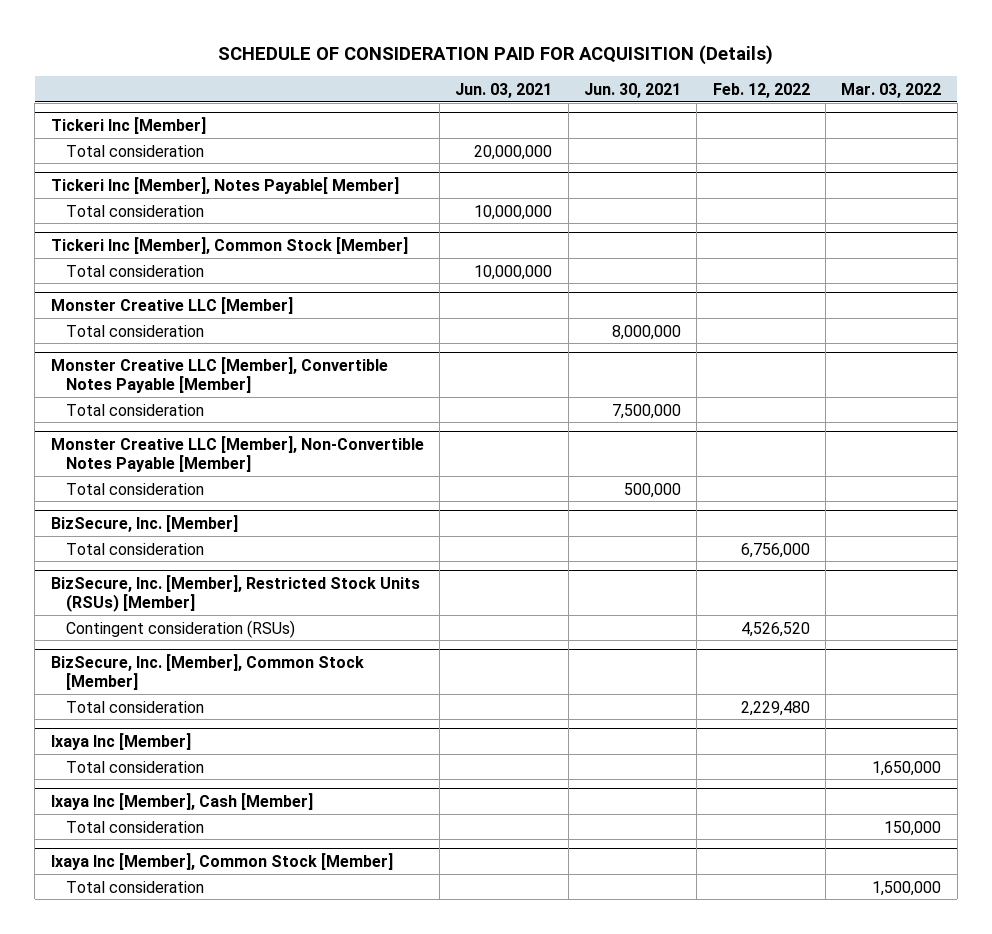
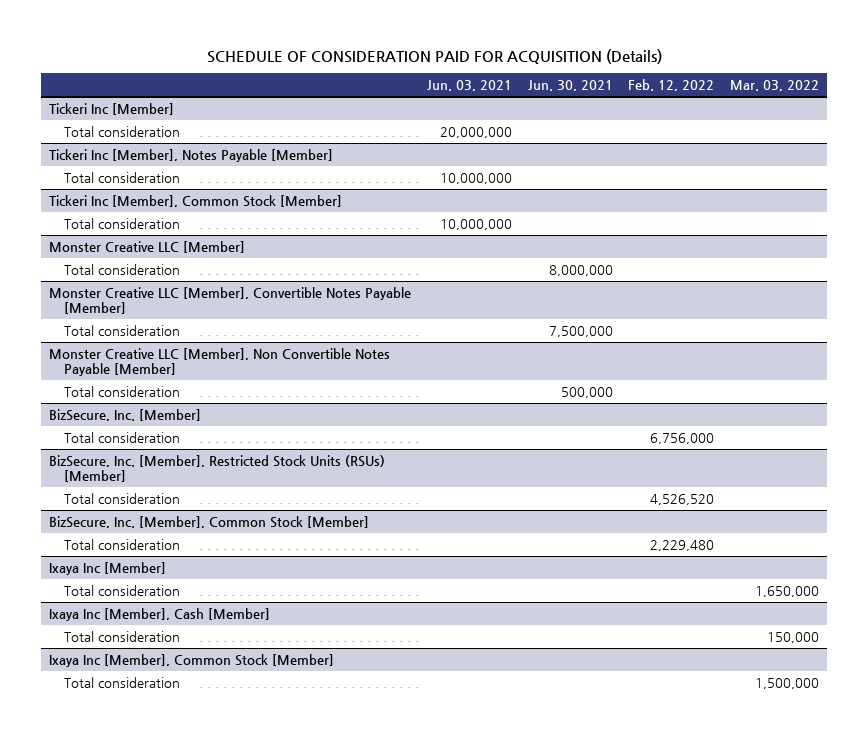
- Tickeri Inc [Member], Notes Payable[ Member]
+ Tickeri Inc [Member], Notes Payable [Member]
- Monster Creative LLC [Member], Non-Convertible Notes Payable [Member]
+ Monster Creative LLC [Member], Non Convertible Notes Payable [Member]
@ BizSecure, Inc. [Member], Restricted Stock Units (RSUs) [Member]
- Contingent consideration (RSUs) | | | 4,526,520 |
+ Total consideration | | | 4,526,520 |

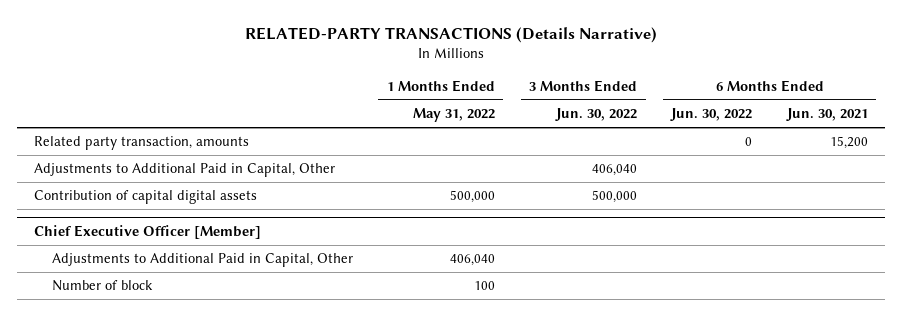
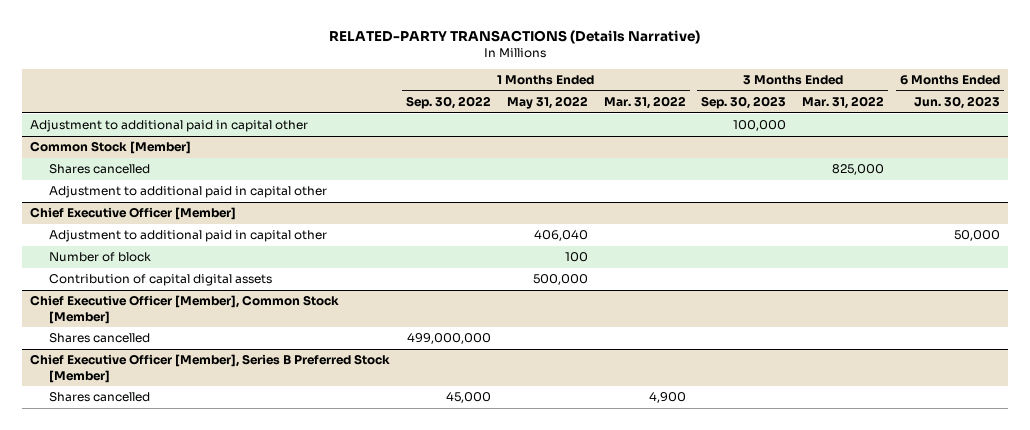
- | 1 Months Ended May 31, 2022 | 3 Months Ended Jun. 30, 2022 | 6 Months Ended Jun. 30, 2022 | 6 Months Ended Jun. 30, 2021
+ | 1 Months Ended Sep. 30, 2022 | 1 Months Ended May 31, 2022 | 1 Months Ended Mar. 31, 2022 | 3 Months Ended Sep. 30, 2023 | 3 Months Ended Mar. 31, 2022 | 6 Months Ended Jun. 30, 2023
- Related party transaction, amounts | | | 0 | 15,200
- Adjustments to Additional Paid in Capital, Other | | 406,040 | |
- Contribution of capital digital assets | 500,000 | 500,000 | |
+ Adjustment to additional paid in capital other | | | | 100,000 | |
+ Common Stock [Member]
+ Shares cancelled | | | | | 825,000 |
+ Adjustment to additional paid in capital other
@ Chief Executive Officer [Member]
- Adjustments to Additional Paid in Capital, Other | 406,040 | | |
+ Adjustment to additional paid in capital other | | 406,040 | | | | 50,000
+ Contribution of capital digital assets | | 500,000 | | | |
+ Chief Executive Officer [Member], Common Stock [Member]
+ Shares cancelled | 499,000,000 | | | | |
+ Chief Executive Officer [Member], Series B Preferred Stock [Member]
+ Shares cancelled | 45,000 | | 4,900 | | |

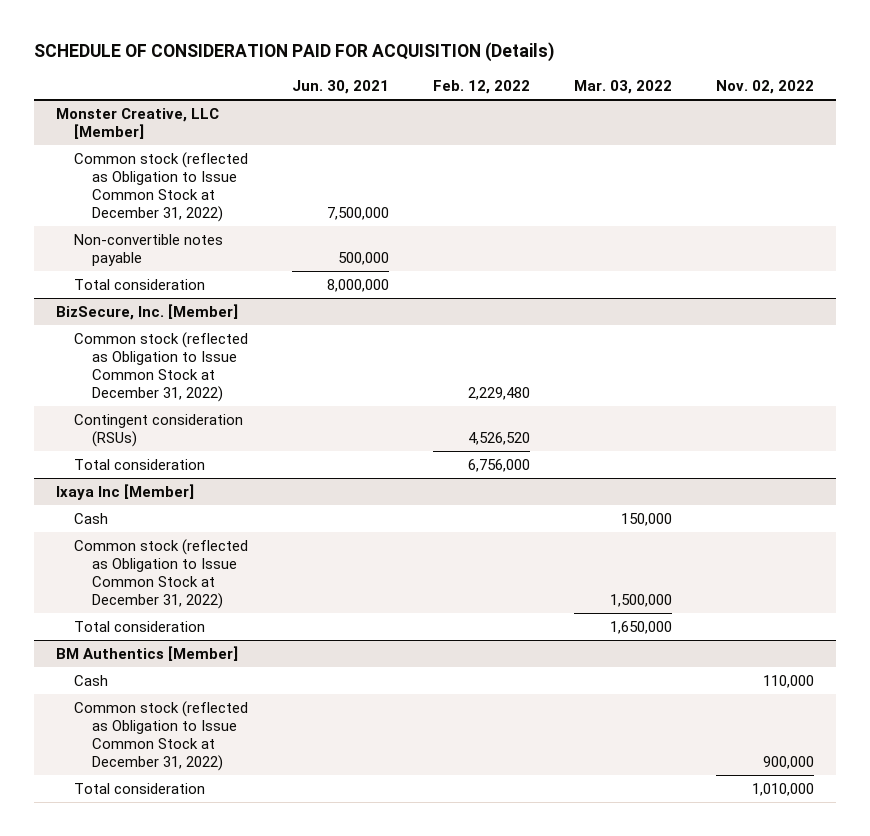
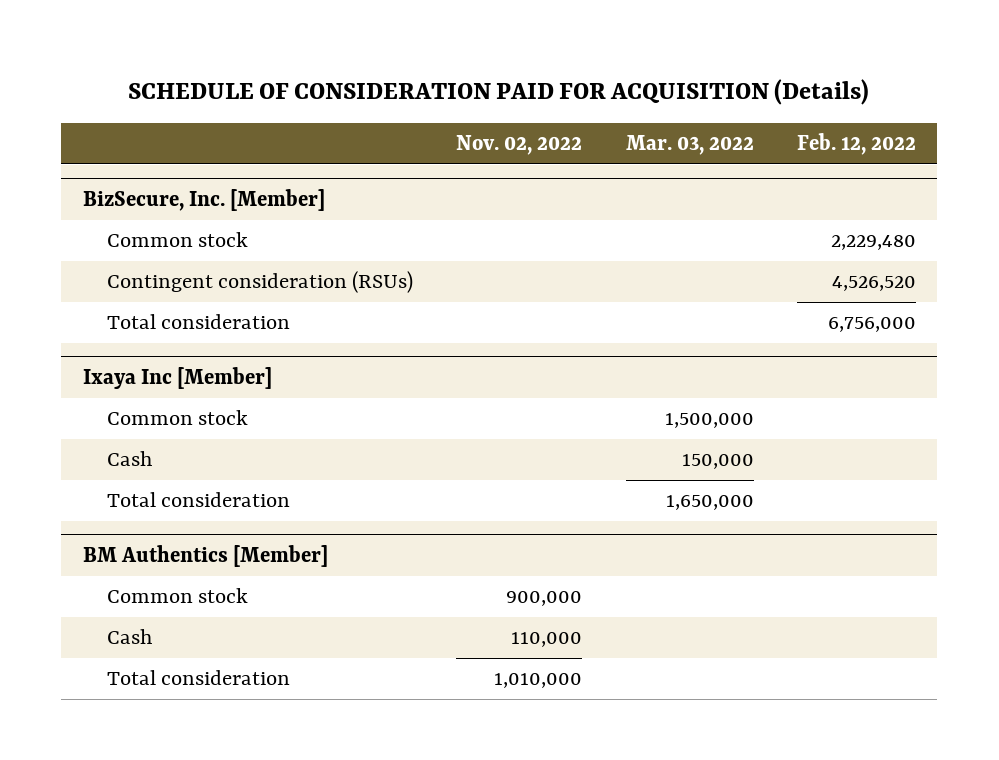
- | Jun. 30, 2021 | Feb. 12, 2022 | Mar. 03, 2022 | Nov. 02, 2022
+ | Nov. 02, 2022 | Mar. 03, 2022 | Feb. 12, 2022
- Monster Creative, LLC [Member]
- Common stock (reflected as Obligation to Issue Common Stock at December 31, 2022) | 7,500,000 | | |
- Non-convertible notes payable | 500,000 | | |
- Total consideration | 8,000,000 | | |
@ BizSecure, Inc. [Member]
- Common stock (reflected as Obligation to Issue Common Stock at December 31, 2022) | | 2,229,480 | |
+ Common stock | | | 2,229,480
@ Ixaya Inc [Member]
+ Common stock | | 1,500,000 |
- Common stock (reflected as Obligation to Issue Common Stock at December 31, 2022) | | | 1,500,000 |
@ BM Authentics [Member]
+ Common stock | 900,000 | |
- Common stock (reflected as Obligation to Issue Common Stock at December 31, 2022) | | | | 900,000

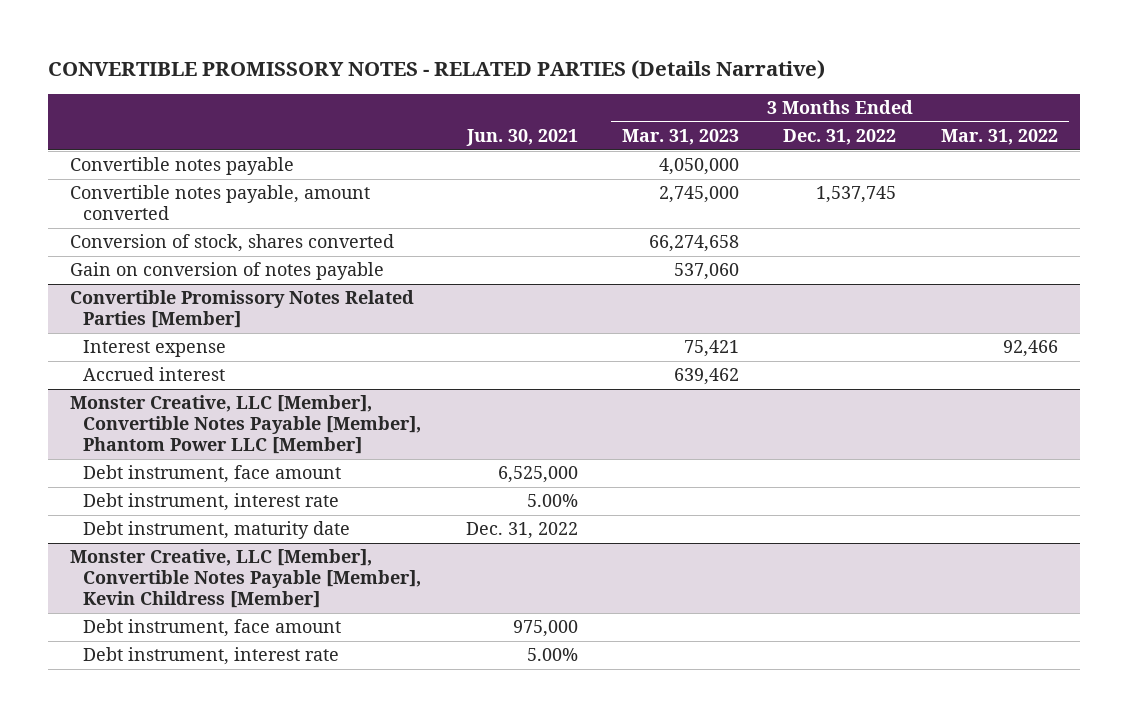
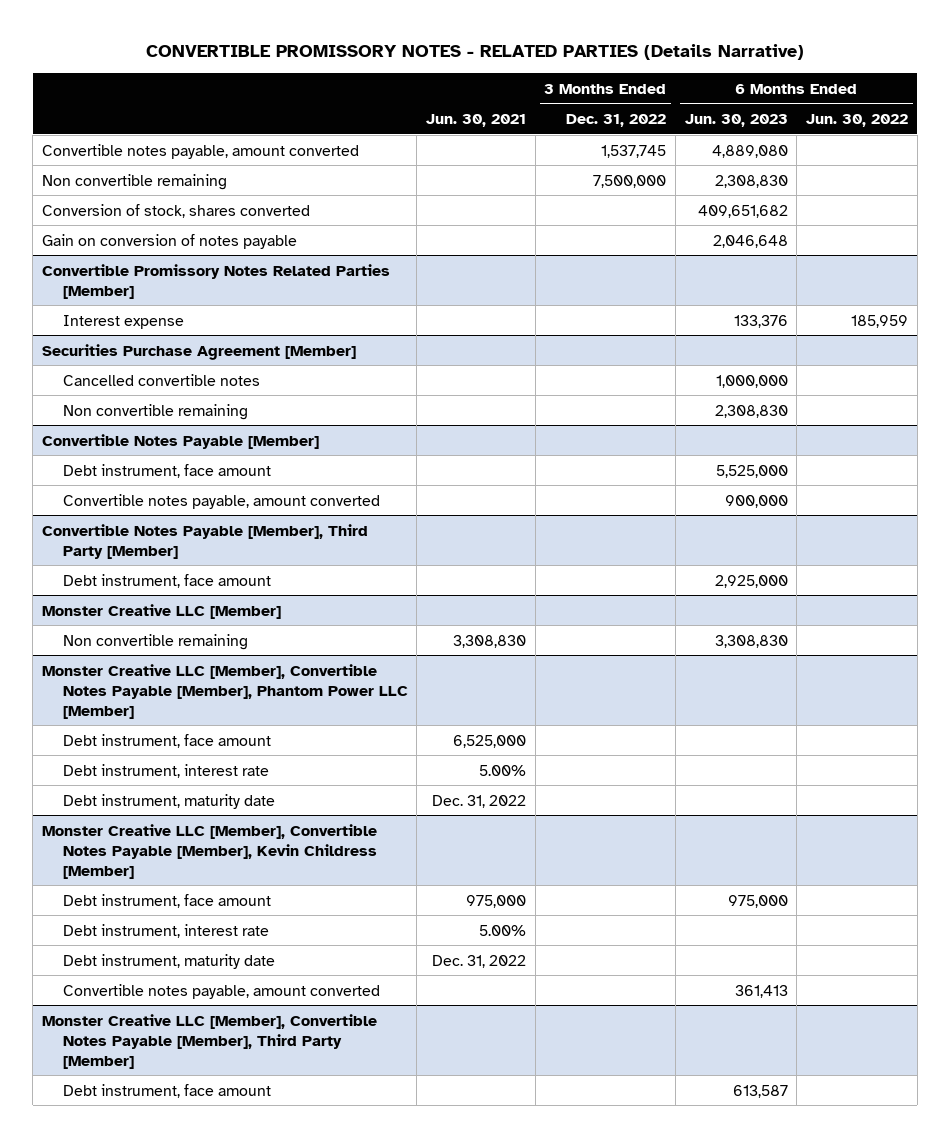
- | Jun. 30, 2021 | 3 Months Ended Mar. 31, 2023 | 3 Months Ended Dec. 31, 2022 | 3 Months Ended Mar. 31, 2022
+ | Jun. 30, 2021 | 3 Months Ended Dec. 31, 2022 | 6 Months Ended Jun. 30, 2023 | 6 Months Ended Jun. 30, 2022
- Convertible notes payable | | 4,050,000 | |
+ Non convertible remaining | | 7,500,000 | 2,308,830 |
@ Convertible Promissory Notes Related Parties [Member]
- Accrued interest | | 639,462 | |
- Monster Creative, LLC [Member], Convertible Notes Payable [Member], Phantom Power LLC [Member]
+ Securities Purchase Agreement [Member]
+ Cancelled convertible notes | | | 1,000,000 |
+ Non convertible remaining | | | 2,308,830 |
+ Convertible Notes Payable [Member]
+ Debt instrument, face amount | | | 5,525,000 |
+ Convertible notes payable, amount converted | | | 900,000 |
+ Convertible Notes Payable [Member], Third Party [Member]
+ Debt instrument, face amount | | | 2,925,000 |
+ Monster Creative LLC [Member]
+ Non convertible remaining | 3,308,830 | | 3,308,830 |
+ Monster Creative LLC [Member], Convertible Notes Payable [Member], Phantom Power LLC [Member]
- Monster Creative, LLC [Member], Convertible Notes Payable [Member], Kevin Childress [Member]
+ Monster Creative LLC [Member], Convertible Notes Payable [Member], Kevin Childress [Member]
+ Debt instrument, maturity date | Dec. 31, 2022 | | |
+ Convertible notes payable, amount converted | | | 361,413 |
+ Monster Creative LLC [Member], Convertible Notes Payable [Member], Third Party [Member]
+ Debt instrument, face amount | | | 613,587 |

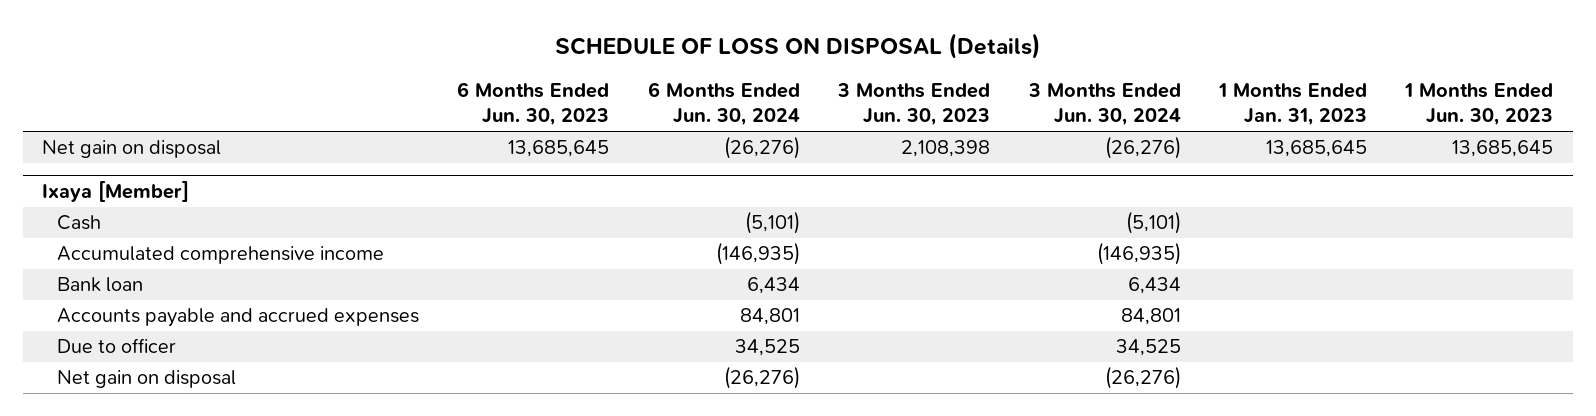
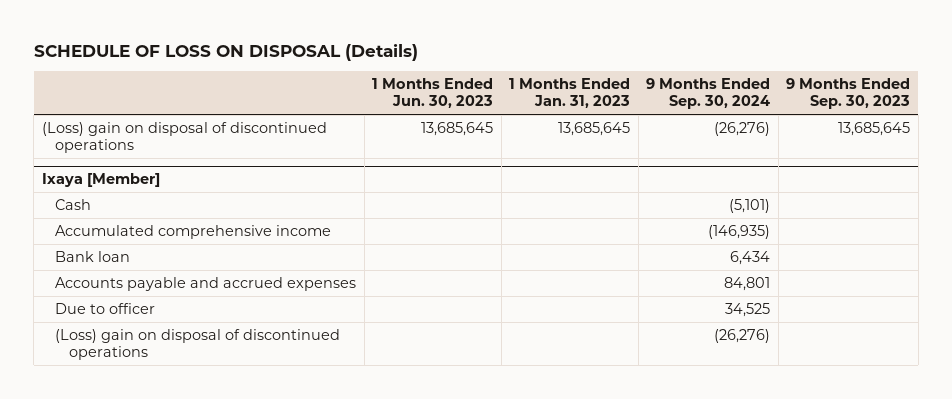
- | 6 Months Ended Jun. 30, 2023 | 6 Months Ended Jun. 30, 2024 | 3 Months Ended Jun. 30, 2023 | 3 Months Ended Jun. 30, 2024 | 1 Months Ended Jan. 31, 2023 | 1 Months Ended Jun. 30, 2023
+ | 1 Months Ended Jun. 30, 2023 | 1 Months Ended Jan. 31, 2023 | 9 Months Ended Sep. 30, 2024 | 9 Months Ended Sep. 30, 2023
- Net gain on disposal | 13,685,645 | (26,276) | 2,108,398 | (26,276) | 13,685,645 | 13,685,645
+ (Loss) gain on disposal of discontinued operations | 13,685,645 | 13,685,645 | (26,276) | 13,685,645
@ Ixaya [Member]
- Net gain on disposal | | (26,276) | | (26,276) | |
+ (Loss) gain on disposal of discontinued operations | | | (26,276) |

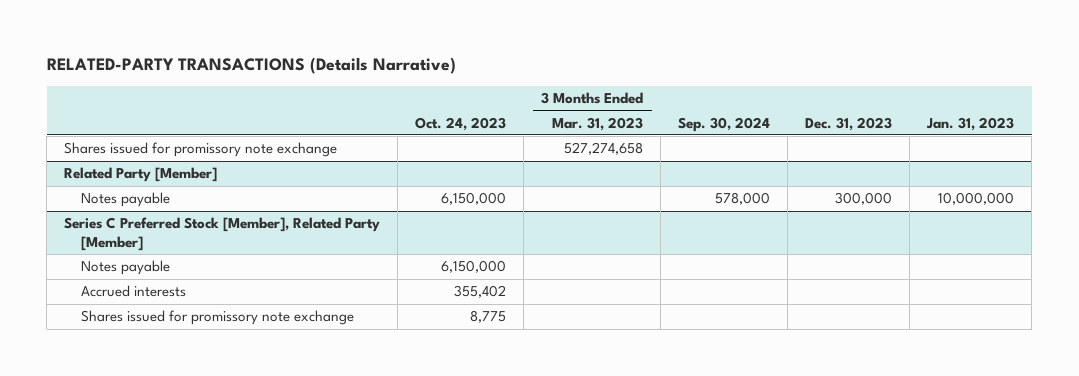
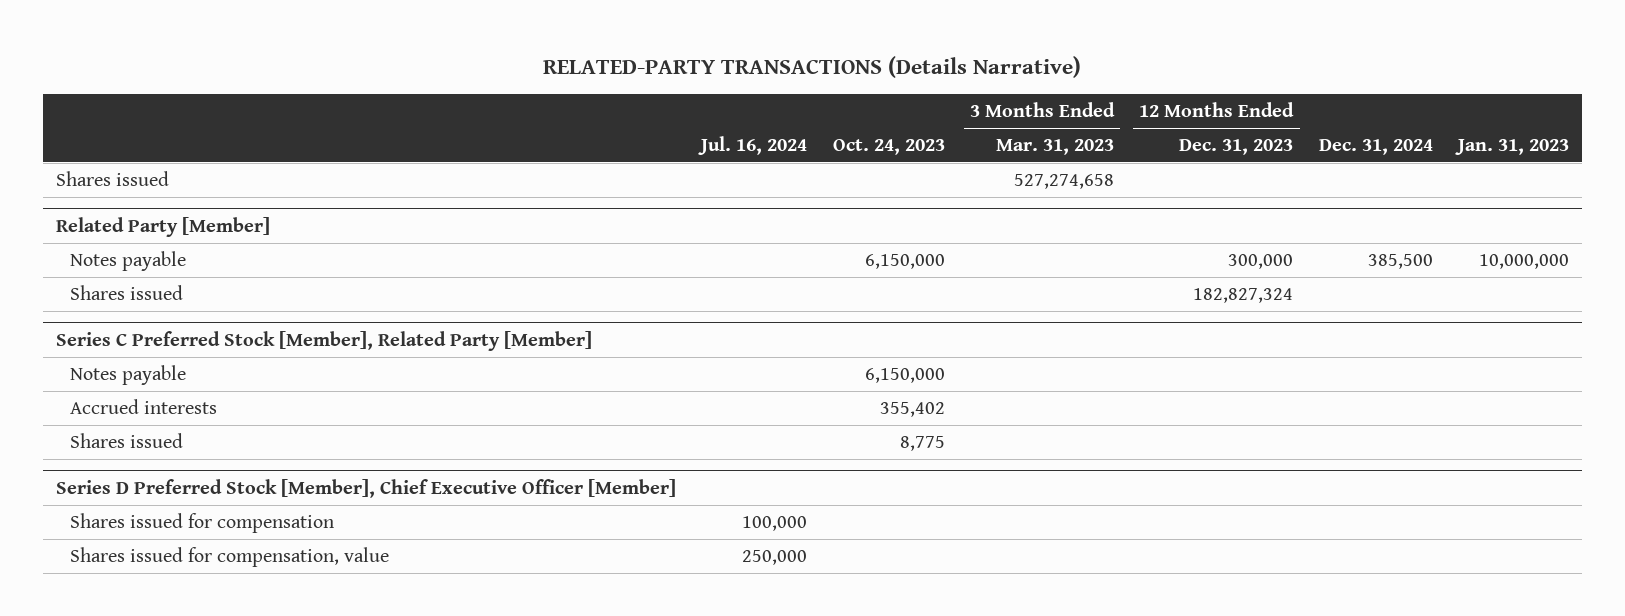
- | Oct. 24, 2023 | 3 Months Ended Mar. 31, 2023 | Sep. 30, 2024 | Dec. 31, 2023 | Jan. 31, 2023
+ | Jul. 16, 2024 | Oct. 24, 2023 | 3 Months Ended Mar. 31, 2023 | 12 Months Ended Dec. 31, 2023 | Dec. 31, 2024 | Jan. 31, 2023
- Shares issued for promissory note exchange | | 527,274,658 | | |
+ Shares issued | | | 527,274,658 | | |
@ Related Party [Member]
+ Shares issued | | | | 182,827,324 | |
@ Series C Preferred Stock [Member], Related Party [Member]
- Shares issued for promissory note exchange | 8,775 | | | |
+ Shares issued | | 8,775 | | | |
+ Series D Preferred Stock [Member], Chief Executive Officer [Member]
+ Shares issued for compensation | 100,000 | | | | |
+ Shares issued for compensation, value | 250,000 | | | | |

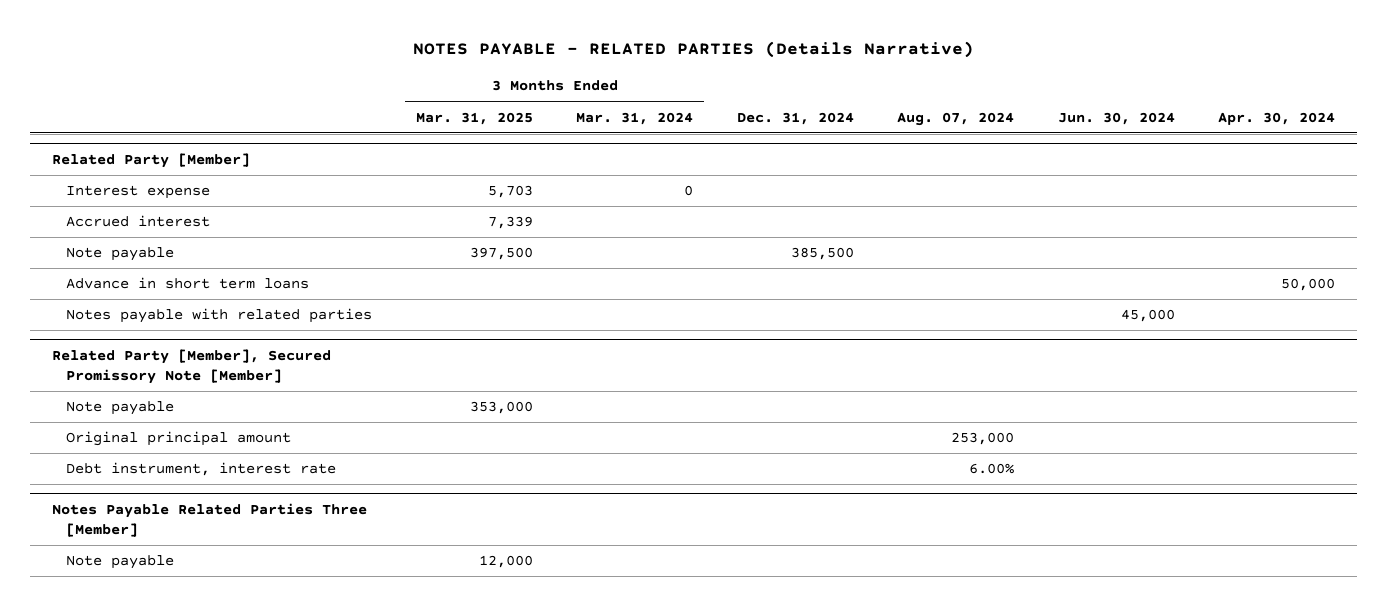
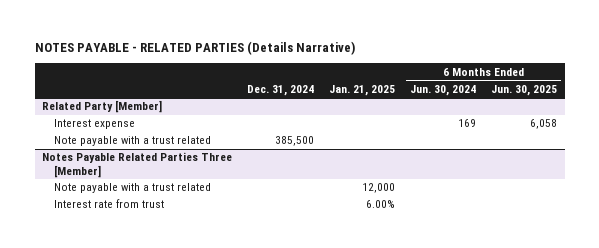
- | 3 Months Ended Mar. 31, 2025 | 3 Months Ended Mar. 31, 2024 | Dec. 31, 2024 | Aug. 07, 2024 | Jun. 30, 2024 | Apr. 30, 2024
+ | Dec. 31, 2024 | Jan. 21, 2025 | 6 Months Ended Jun. 30, 2024 | 6 Months Ended Jun. 30, 2025
@ Related Party [Member]
- Accrued interest | 7,339 | | | | |
- Note payable | 397,500 | | 385,500 | | |
- Advance in short term loans | | | | | | 50,000
- Notes payable with related parties | | | | | 45,000 |
- Related Party [Member], Secured Promissory Note [Member]
- Note payable | 353,000 | | | | |
- Original principal amount | | | | 253,000 | |
- Debt instrument, interest rate | | | | 6.00% | |
@ Related Party [Member]
+ Note payable with a trust related | 385,500 | | |
@ Notes Payable Related Parties Three [Member]
- Note payable | 12,000 | | | | |
+ Note payable with a trust related | | 12,000 | |
+ Interest rate from trust | | 6.00% | |

